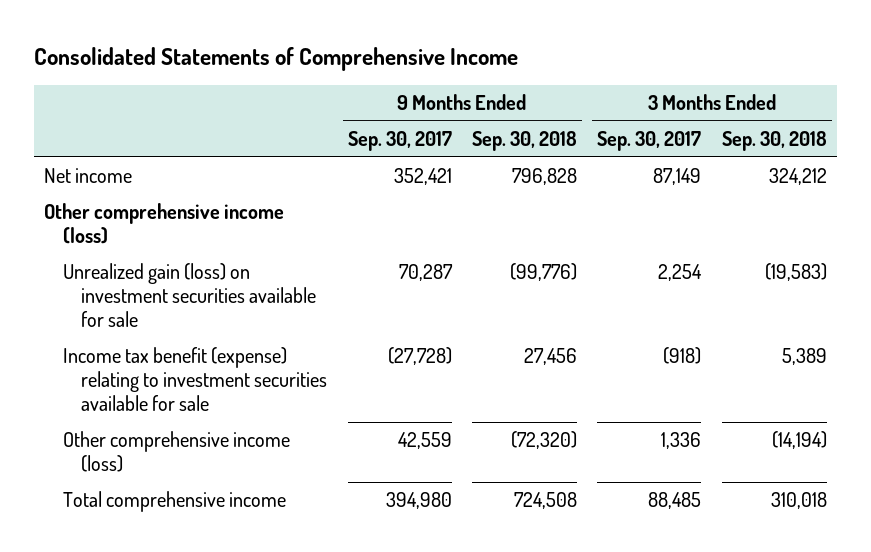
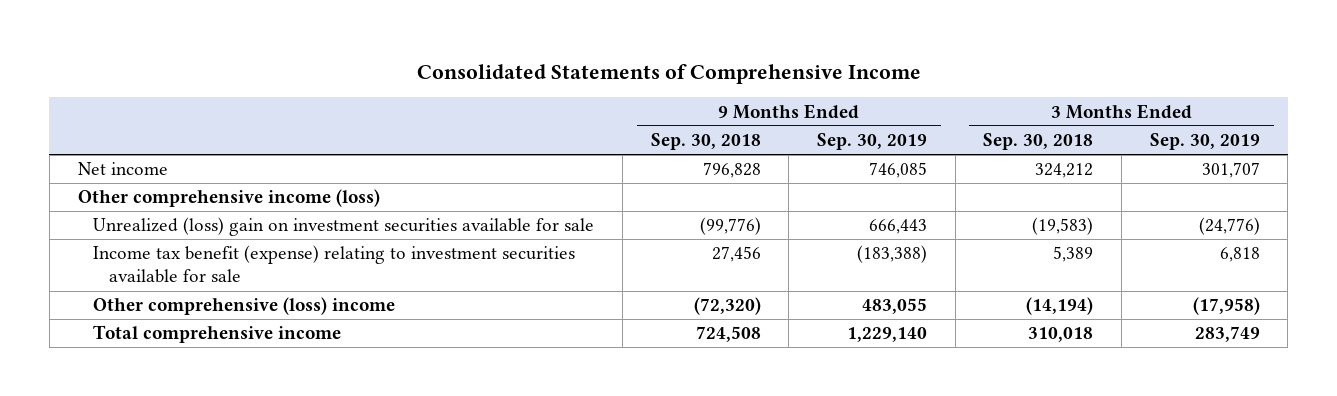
- | 9 Months Ended Sep. 30, 2017 | 9 Months Ended Sep. 30, 2018 | 3 Months Ended Sep. 30, 2017 | 3 Months Ended Sep. 30, 2018
+ | 9 Months Ended Sep. 30, 2018 | 9 Months Ended Sep. 30, 2019 | 3 Months Ended Sep. 30, 2018 | 3 Months Ended Sep. 30, 2019
- Unrealized gain (loss) on investment securities available for sale | 70,287 | (99,776) | 2,254 | (19,583)
+ Unrealized (loss) gain on investment securities available for sale | (99,776) | 666,443 | (19,583) | (24,776)
- Other comprehensive income (loss) | 42,559 | (72,320) | 1,336 | (14,194)
+ Other comprehensive (loss) income | (72,320) | 483,055 | (14,194) | (17,958)

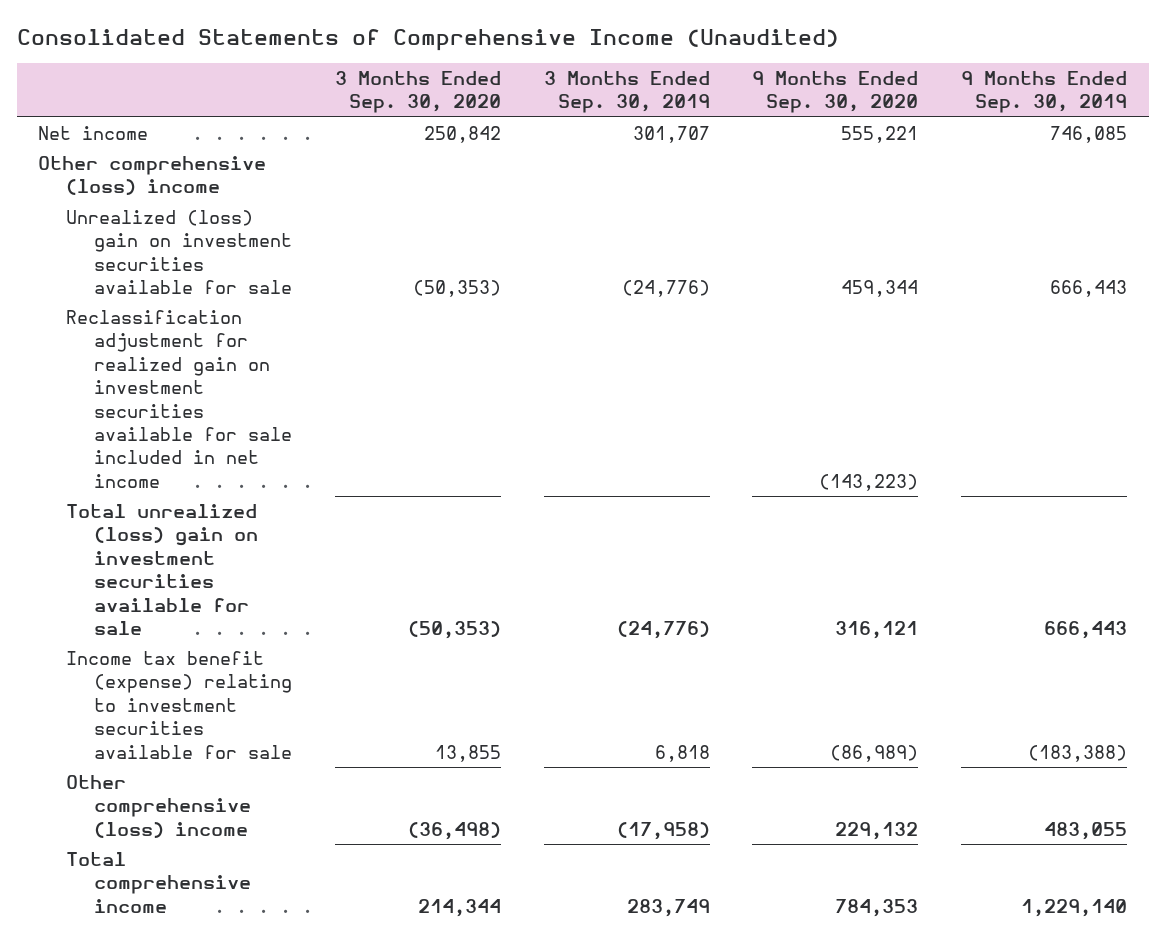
- Consolidated Statements of Comprehensive Income
+ Consolidated Statements of Comprehensive Income (Unaudited)
- | 9 Months Ended Sep. 30, 2018 | 9 Months Ended Sep. 30, 2019 | 3 Months Ended Sep. 30, 2018 | 3 Months Ended Sep. 30, 2019
+ | 3 Months Ended Sep. 30, 2020 | 3 Months Ended Sep. 30, 2019 | 9 Months Ended Sep. 30, 2020 | 9 Months Ended Sep. 30, 2019
- Other comprehensive income (loss)
+ Other comprehensive (loss) income
+ Reclassification adjustment for realized gain on investment securities available for sale included in net income | | | (143,223) |
+ Total unrealized (loss) gain on investment securities available for sale | (50,353) | (24,776) | 316,121 | 666,443

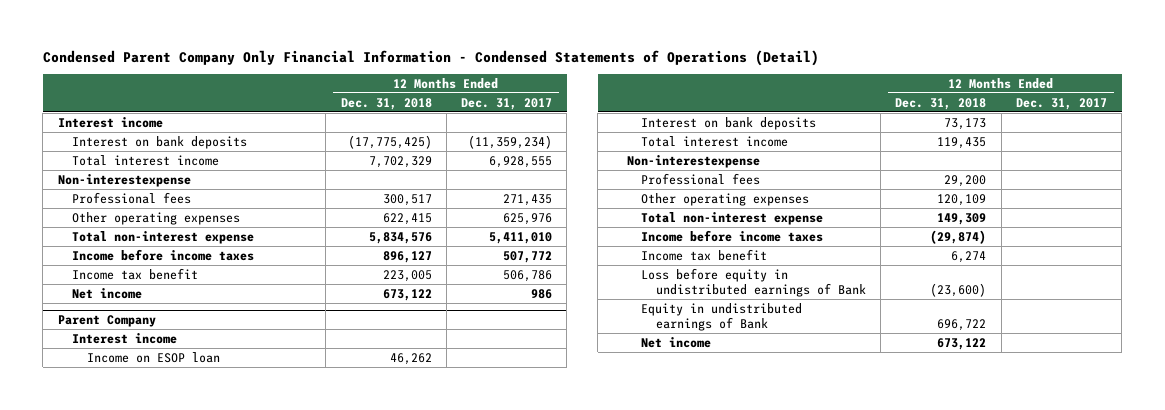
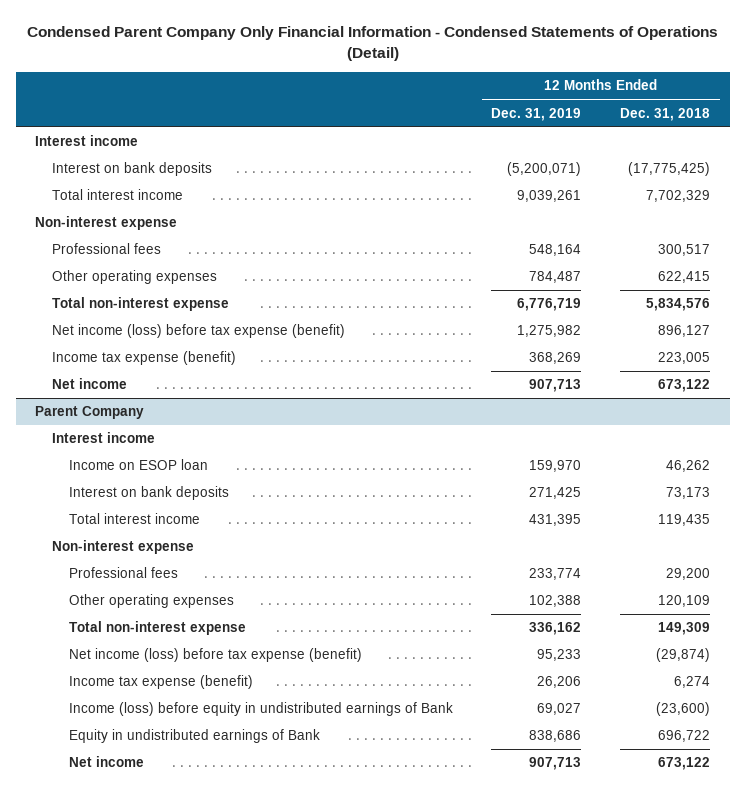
- | 12 Months Ended Dec. 31, 2018 | 12 Months Ended Dec. 31, 2017
+ | 12 Months Ended Dec. 31, 2019 | 12 Months Ended Dec. 31, 2018
- Non-interestexpense
+ Non-interest expense
- Income before income taxes | 896,127 | 507,772
- Income tax benefit | 223,005 | 506,786
+ Net income (loss) before tax expense (benefit) | 1,275,982 | 896,127
+ Income tax expense (benefit) | 368,269 | 223,005
@ Parent Company
- Non-interestexpense
+ Non-interest expense
- Income before income taxes | (29,874) |
- Income tax benefit | 6,274 |
- Loss before equity in undistributed earnings of Bank | (23,600) |
+ Net income (loss) before tax expense (benefit) | 95,233 | (29,874)
+ Income tax expense (benefit) | 26,206 | 6,274
+ Income (loss) before equity in undistributed earnings of Bank | 69,027 | (23,600)

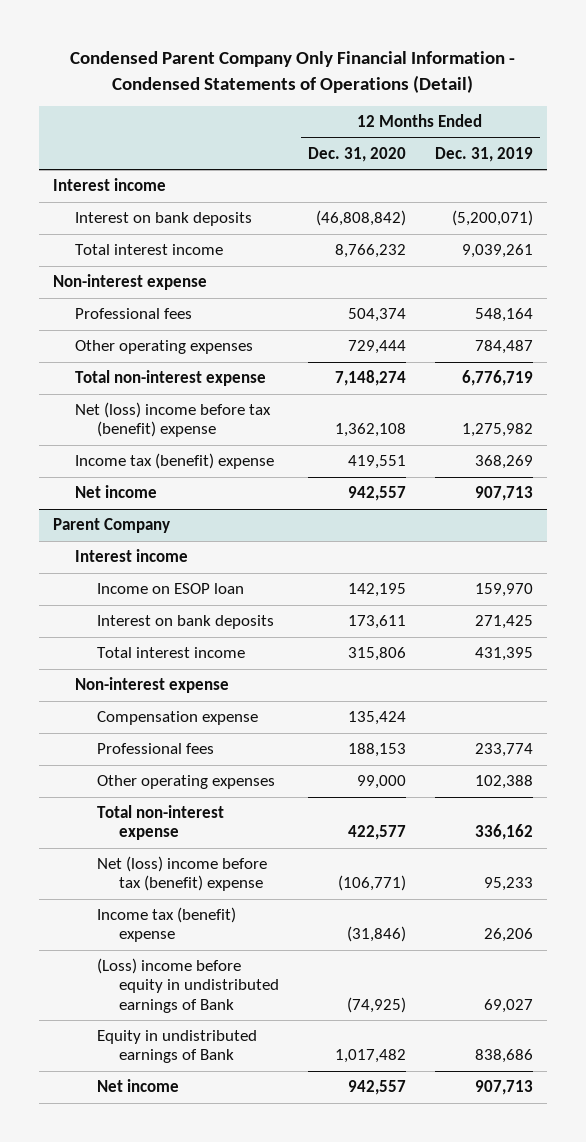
- | 12 Months Ended Dec. 31, 2019 | 12 Months Ended Dec. 31, 2018
+ | 12 Months Ended Dec. 31, 2020 | 12 Months Ended Dec. 31, 2019
- Net income (loss) before tax expense (benefit) | 1,275,982 | 896,127
- Income tax expense (benefit) | 368,269 | 223,005
+ Net (loss) income before tax (benefit) expense | 1,362,108 | 1,275,982
+ Income tax (benefit) expense | 419,551 | 368,269
@ Parent Company
+ Compensation expense | 135,424 |
- Net income (loss) before tax expense (benefit) | 95,233 | (29,874)
- Income tax expense (benefit) | 26,206 | 6,274
- Income (loss) before equity in undistributed earnings of Bank | 69,027 | (23,600)
+ Net (loss) income before tax (benefit) expense | (106,771) | 95,233
+ Income tax (benefit) expense | (31,846) | 26,206
+ (Loss) income before equity in undistributed earnings of Bank | (74,925) | 69,027

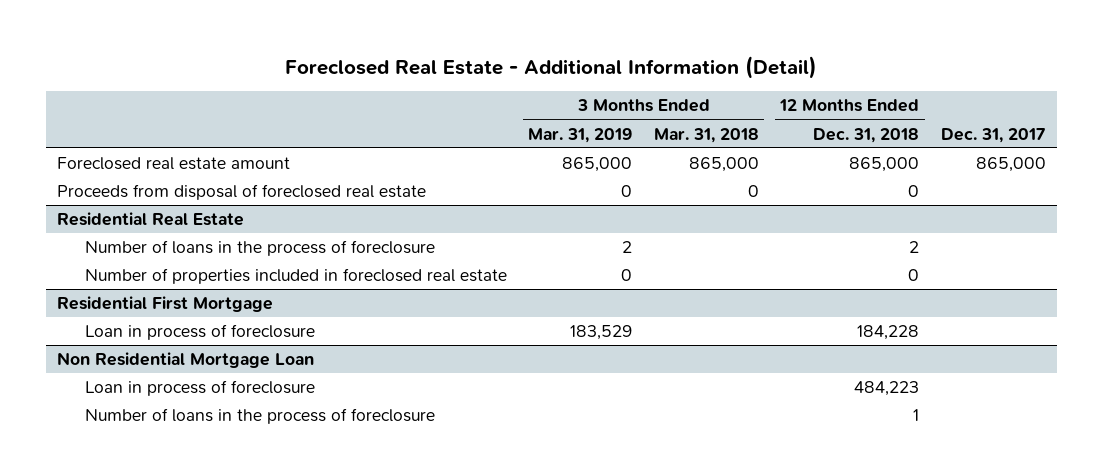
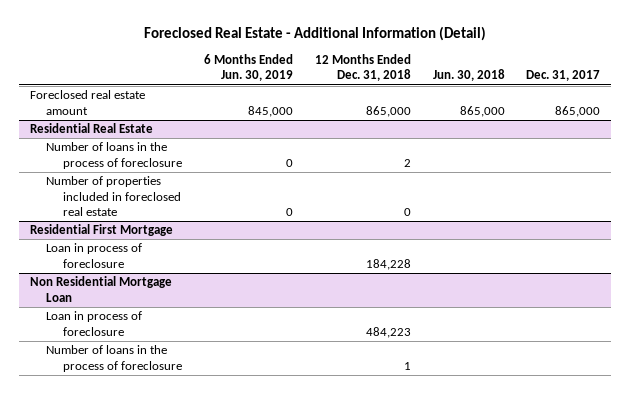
- | 3 Months Ended Mar. 31, 2019 | 3 Months Ended Mar. 31, 2018 | 12 Months Ended Dec. 31, 2018 | Dec. 31, 2017
+ | 6 Months Ended Jun. 30, 2019 | 12 Months Ended Dec. 31, 2018 | Jun. 30, 2018 | Dec. 31, 2017
- Proceeds from disposal of foreclosed real estate | 0 | 0 | 0 |

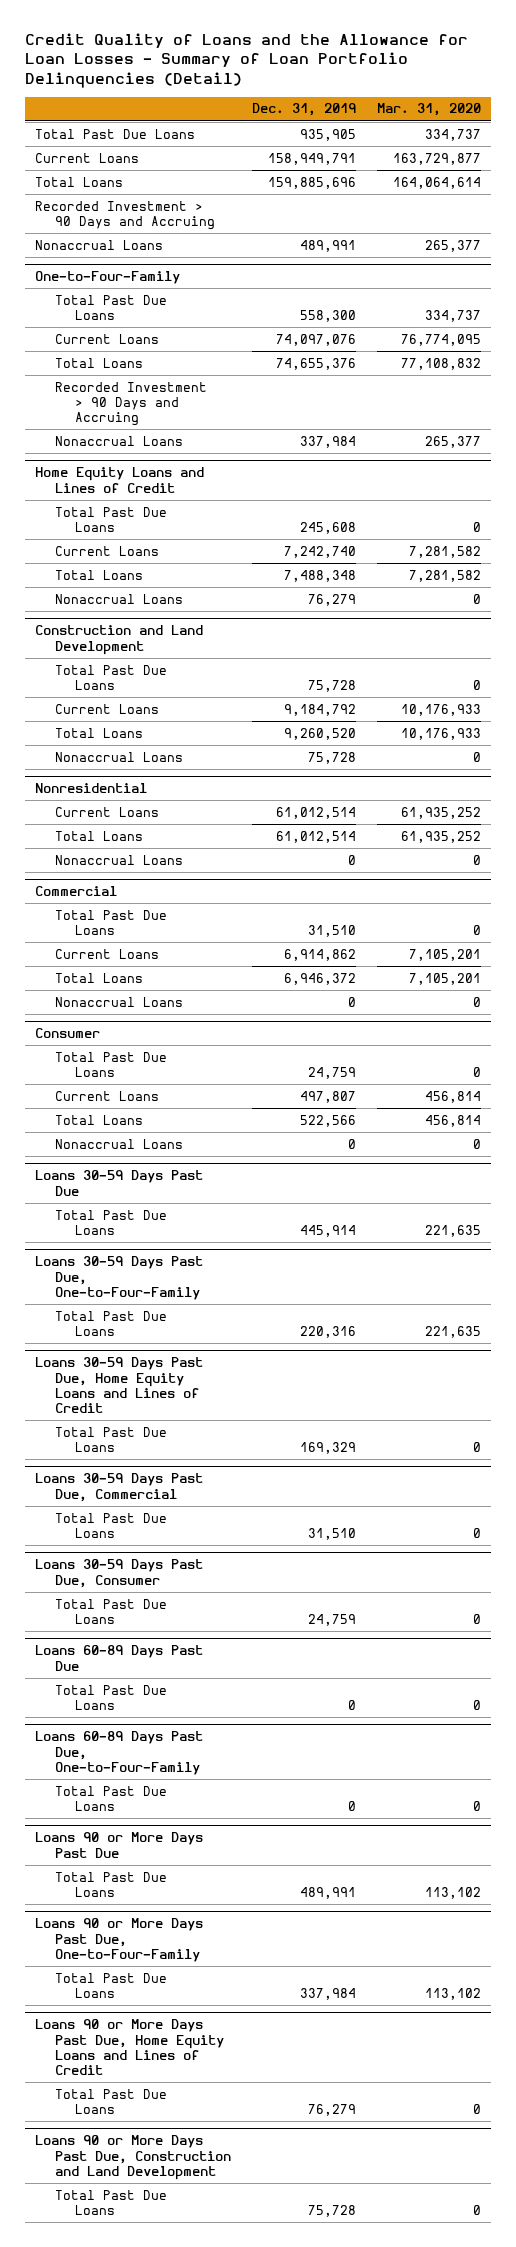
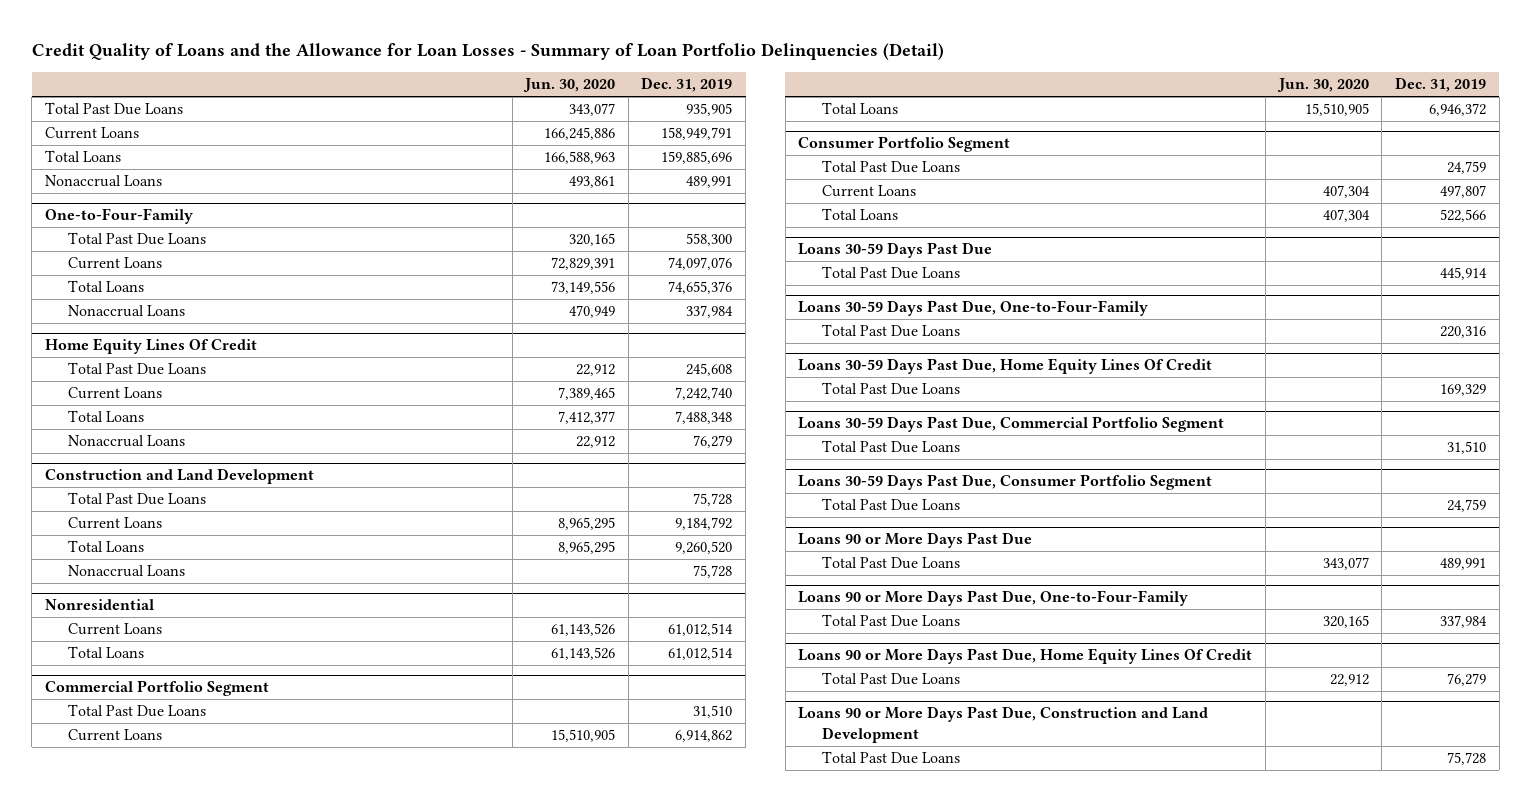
- | Dec. 31, 2019 | Mar. 31, 2020
+ | Jun. 30, 2020 | Dec. 31, 2019
- Recorded Investment > 90 Days and Accruing
@ One-to-Four-Family
- Recorded Investment > 90 Days and Accruing
- Home Equity Loans and Lines of Credit
+ Home Equity Lines Of Credit
@ Nonresidential
- Nonaccrual Loans | 0 | 0
- Commercial
+ Commercial Portfolio Segment
- Nonaccrual Loans | 0 | 0
- Consumer
+ Consumer Portfolio Segment
- Nonaccrual Loans | 0 | 0
- Loans 30-59 Days Past Due, Home Equity Loans and Lines of Credit
+ Loans 30-59 Days Past Due, Home Equity Lines Of Credit
- Loans 30-59 Days Past Due, Commercial
+ Loans 30-59 Days Past Due, Commercial Portfolio Segment
- Loans 30-59 Days Past Due, Consumer
+ Loans 30-59 Days Past Due, Consumer Portfolio Segment
- Loans 60-89 Days Past Due
- Total Past Due Loans | 0 | 0
- Loans 60-89 Days Past Due, One-to-Four-Family
- Total Past Due Loans | 0 | 0
- Loans 90 or More Days Past Due, Home Equity Loans and Lines of Credit
+ Loans 90 or More Days Past Due, Home Equity Lines Of Credit

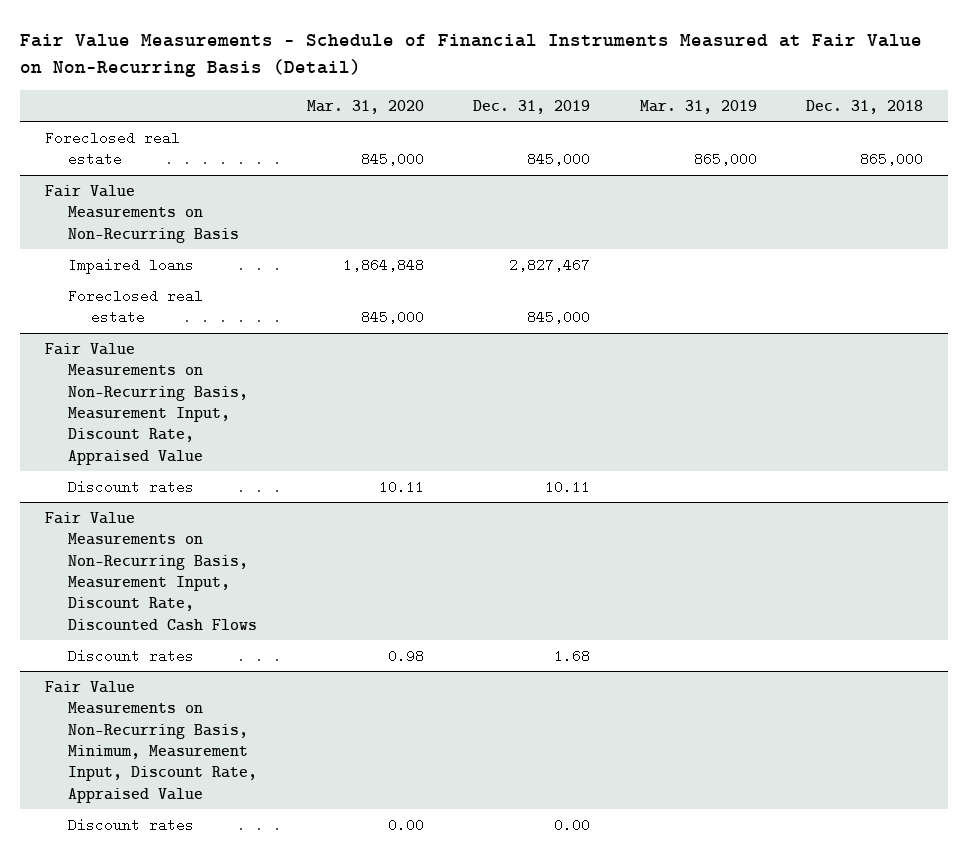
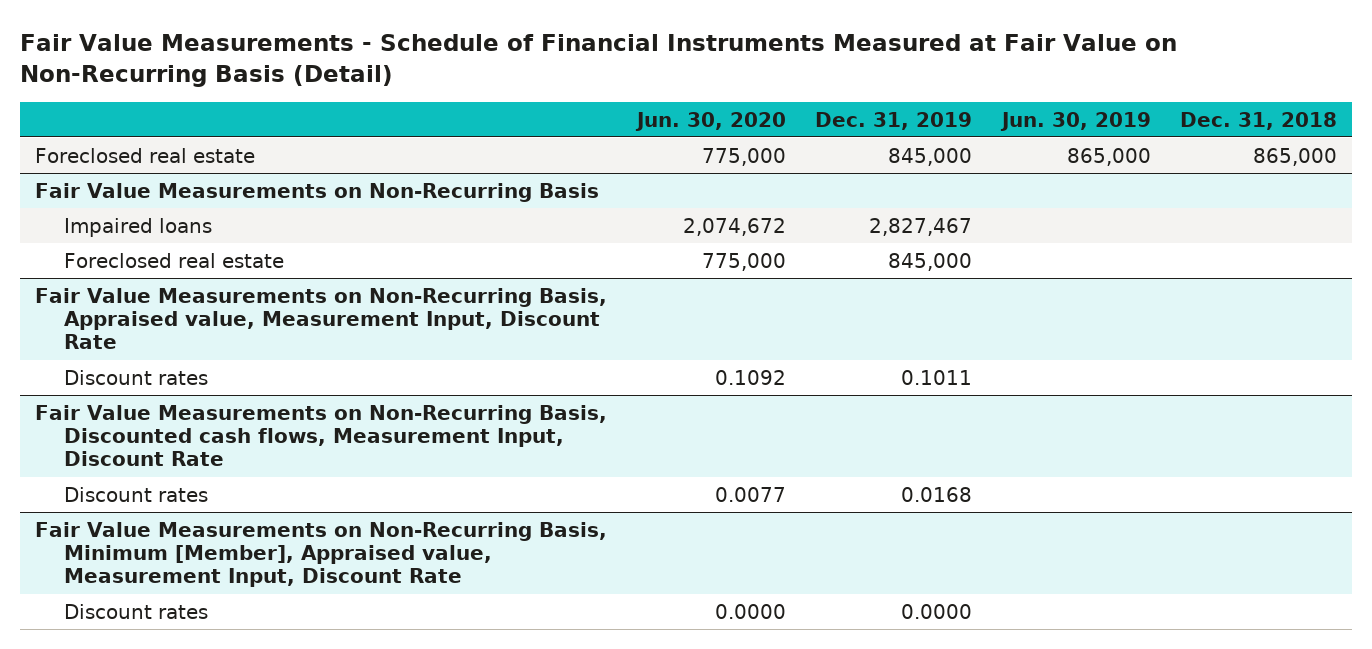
- | Mar. 31, 2020 | Dec. 31, 2019 | Mar. 31, 2019 | Dec. 31, 2018
+ | Jun. 30, 2020 | Dec. 31, 2019 | Jun. 30, 2019 | Dec. 31, 2018
- Fair Value Measurements on Non-Recurring Basis, Measurement Input, Discount Rate, Appraised Value
- Discount rates | 10.11 | 10.11 | |
- Fair Value Measurements on Non-Recurring Basis, Measurement Input, Discount Rate, Discounted Cash Flows
- Discount rates | 0.98 | 1.68 | |
- Fair Value Measurements on Non-Recurring Basis, Minimum, Measurement Input, Discount Rate, Appraised Value
- Discount rates | 0.00 | 0.00 | |
+ Fair Value Measurements on Non-Recurring Basis, Appraised value, Measurement Input, Discount Rate
+ Discount rates | 0.1092 | 0.1011 | |
+ Fair Value Measurements on Non-Recurring Basis, Discounted cash flows, Measurement Input, Discount Rate
+ Discount rates | 0.0077 | 0.0168 | |
+ Fair Value Measurements on Non-Recurring Basis, Minimum [Member], Appraised value, Measurement Input, Discount Rate
+ Discount rates | 0.0000 | 0.0000 | |

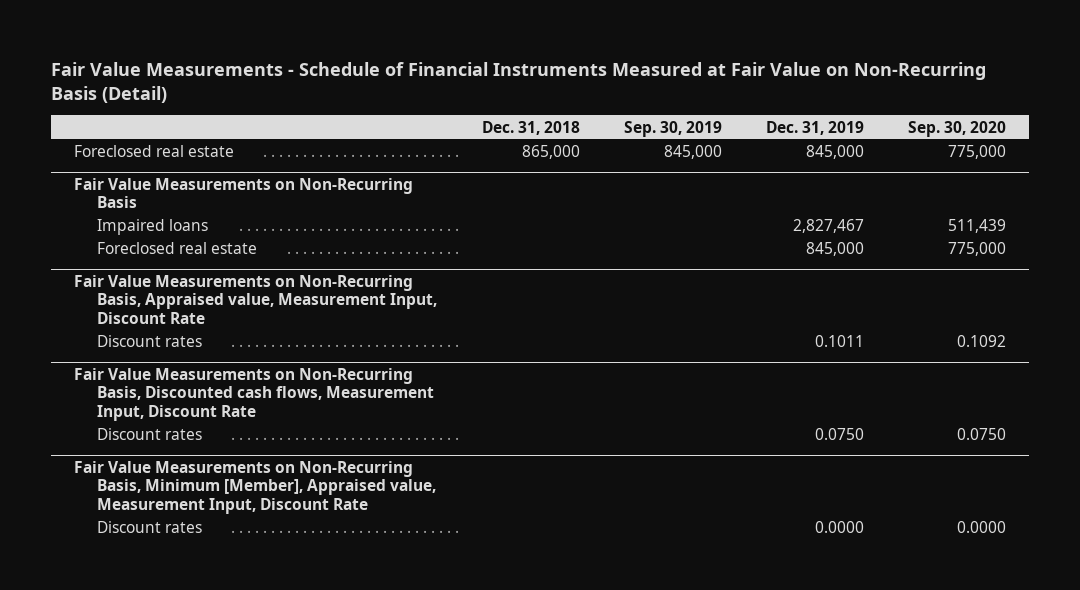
- | Jun. 30, 2020 | Dec. 31, 2019 | Jun. 30, 2019 | Dec. 31, 2018
+ | Dec. 31, 2018 | Sep. 30, 2019 | Dec. 31, 2019 | Sep. 30, 2020
@ Fair Value Measurements on Non-Recurring Basis, Discounted cash flows, Measurement Input, Discount Rate
- Discount rates | 0.0077 | 0.0168 | |
+ Discount rates | | | 0.0750 | 0.0750

